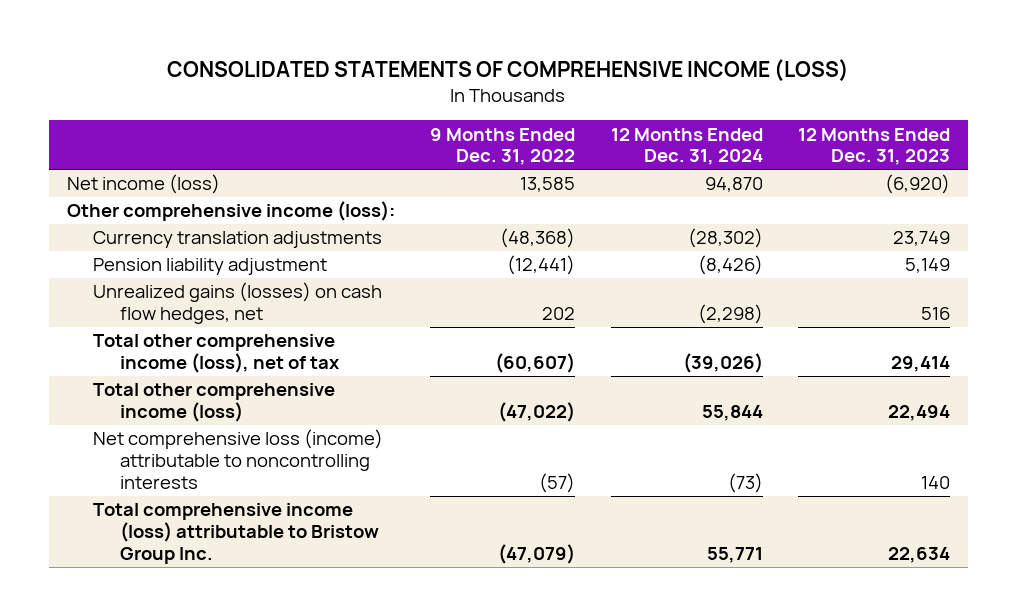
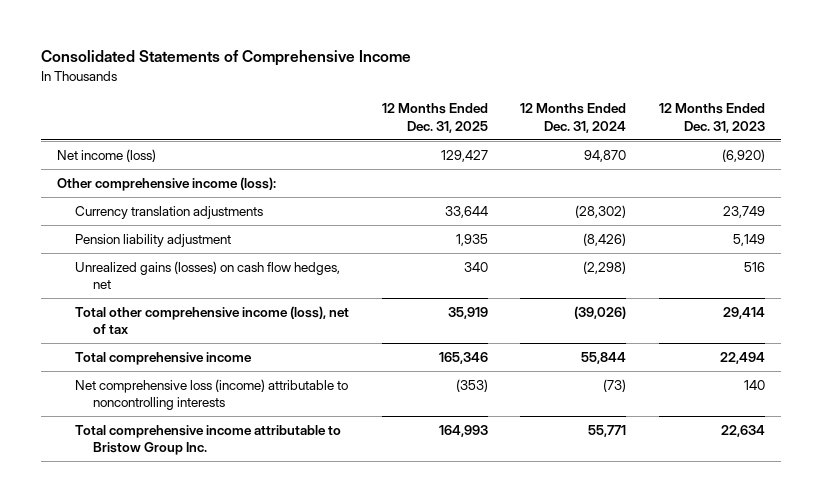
- CONSOLIDATED STATEMENTS OF COMPREHENSIVE INCOME (LOSS)
+ Consolidated Statements of Comprehensive Income
- | 9 Months Ended Dec. 31, 2022 | 12 Months Ended Dec. 31, 2024 | 12 Months Ended Dec. 31, 2023
+ | 12 Months Ended Dec. 31, 2025 | 12 Months Ended Dec. 31, 2024 | 12 Months Ended Dec. 31, 2023
- Total other comprehensive income (loss) | (47,022) | 55,844 | 22,494
+ Total comprehensive income | 165,346 | 55,844 | 22,494
- Total comprehensive income (loss) attributable to Bristow Group Inc. | (47,079) | 55,771 | 22,634
+ Total comprehensive income attributable to Bristow Group Inc. | 164,993 | 55,771 | 22,634

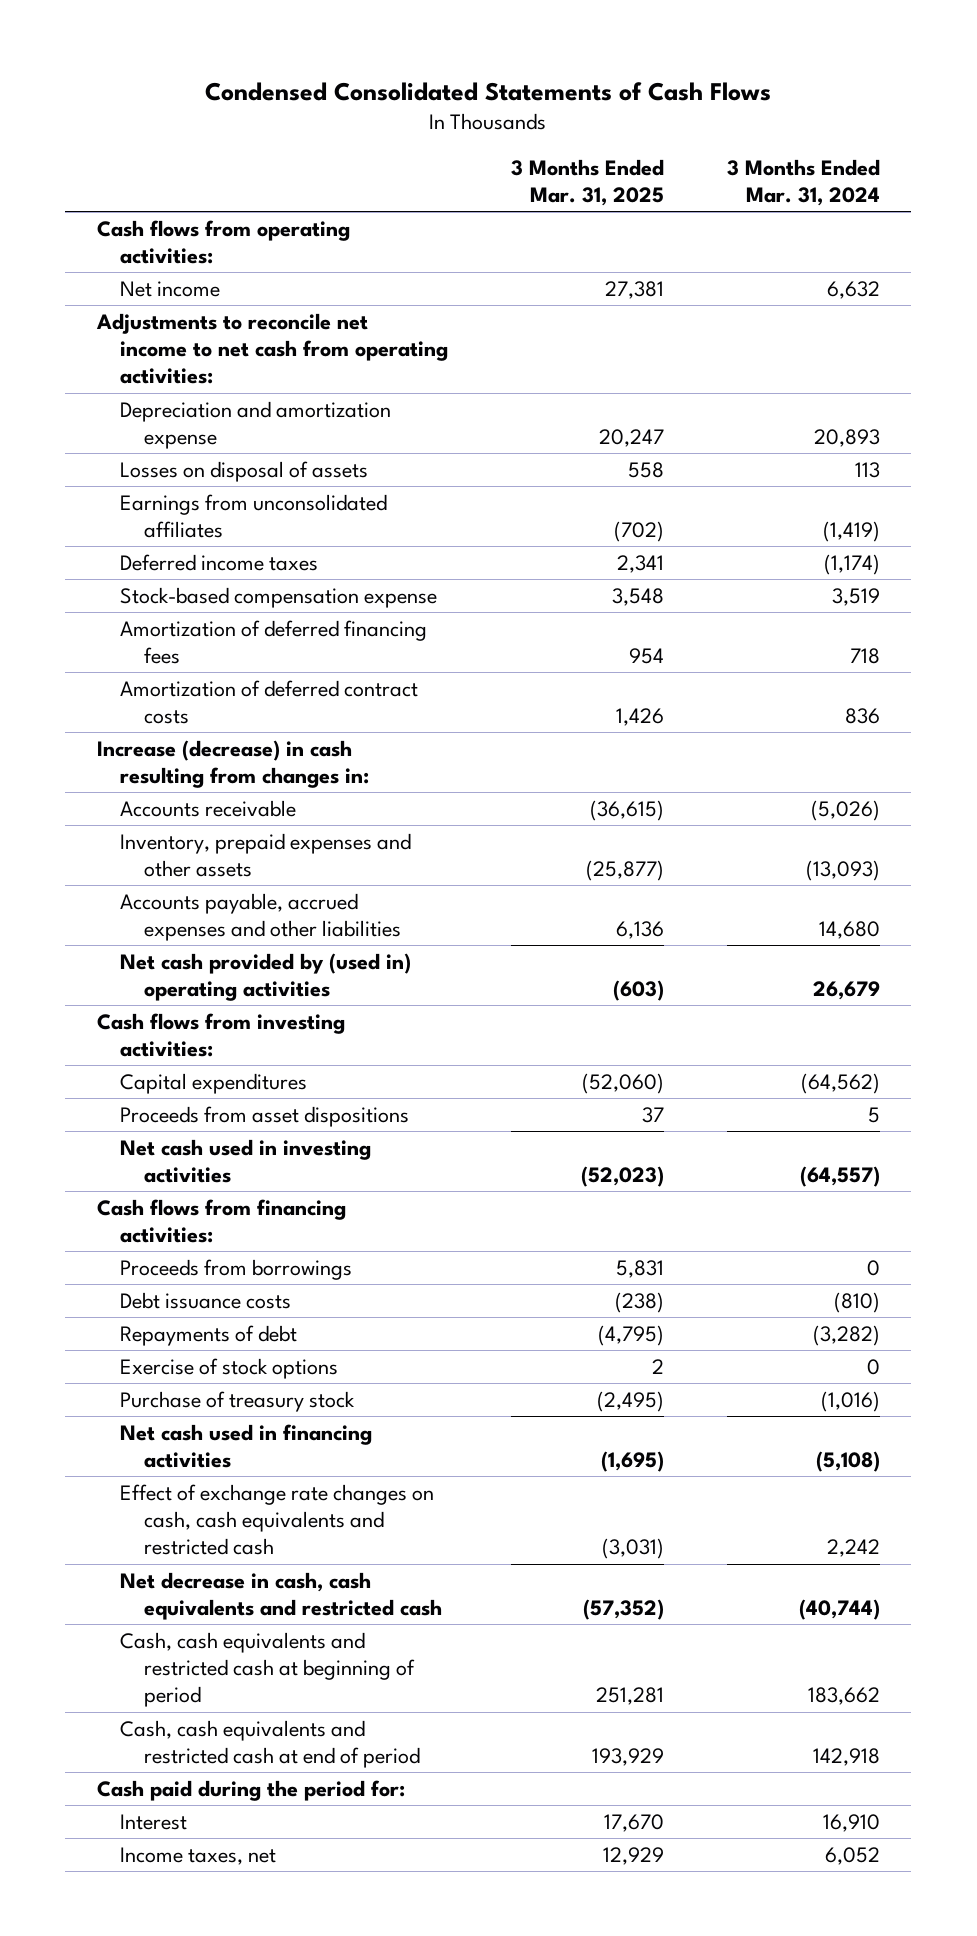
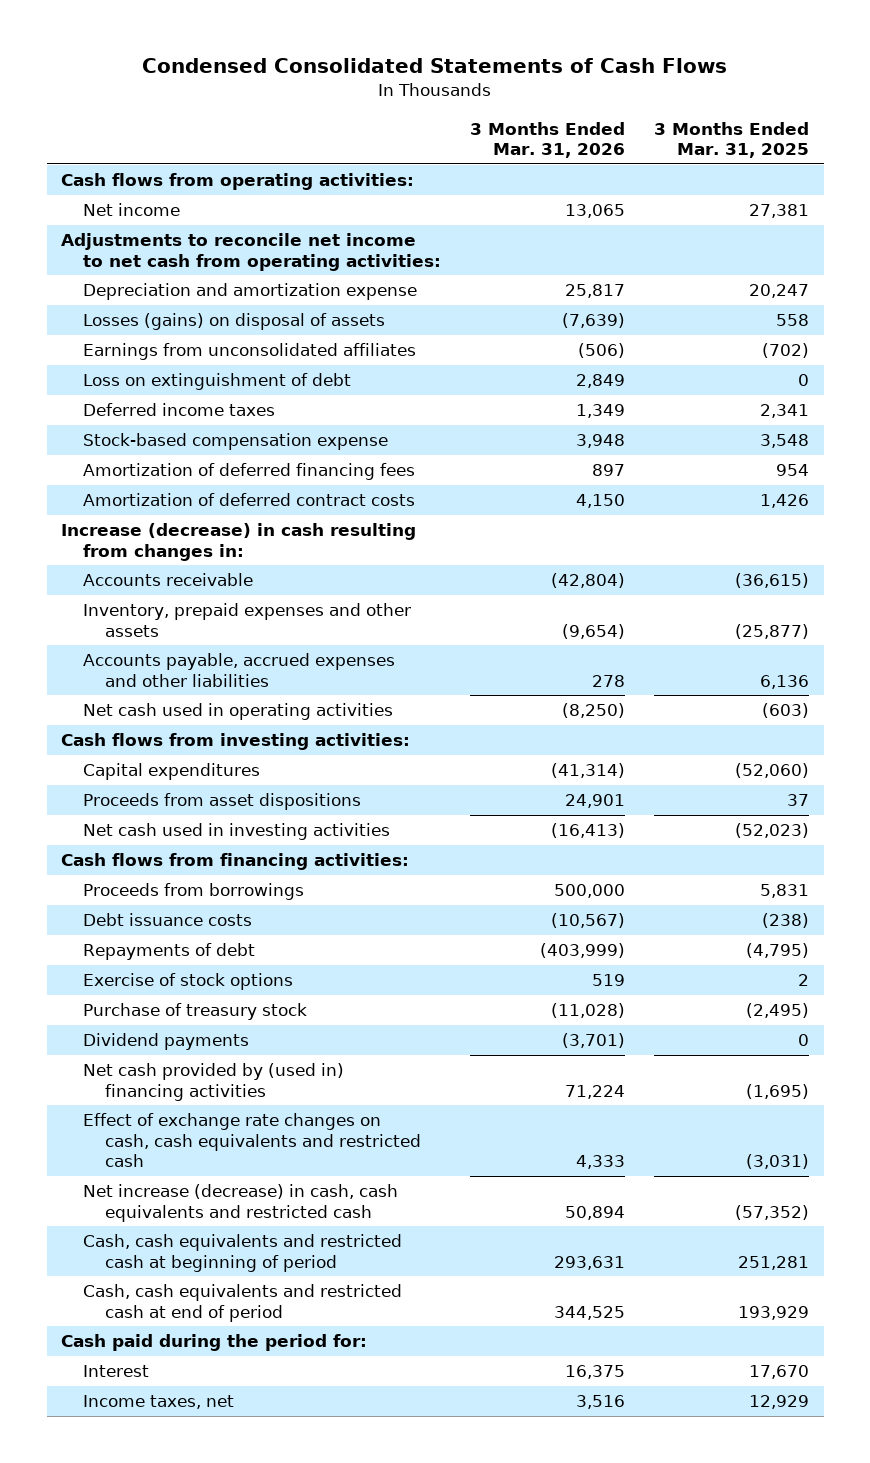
- | 3 Months Ended Mar. 31, 2025 | 3 Months Ended Mar. 31, 2024
+ | 3 Months Ended Mar. 31, 2026 | 3 Months Ended Mar. 31, 2025
- Losses on disposal of assets | 558 | 113
+ Losses (gains) on disposal of assets | (7,639) | 558
+ Loss on extinguishment of debt | 2,849 | 0
- Net cash provided by (used in) operating activities | (603) | 26,679
+ Net cash used in operating activities | (8,250) | (603)
- Net cash used in financing activities | (1,695) | (5,108)
+ Dividend payments | (3,701) | 0
+ Net cash provided by (used in) financing activities | 71,224 | (1,695)
- Net decrease in cash, cash equivalents and restricted cash | (57,352) | (40,744)
+ Net increase (decrease) in cash, cash equivalents and restricted cash | 50,894 | (57,352)

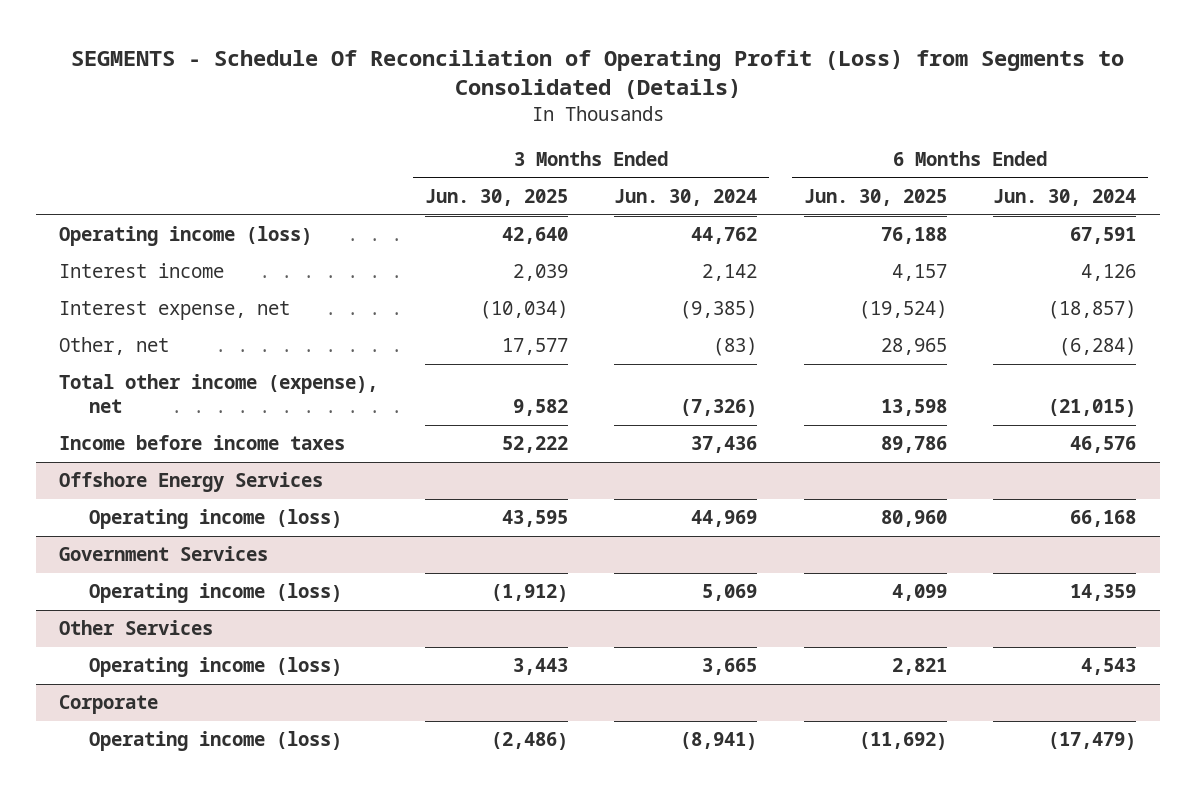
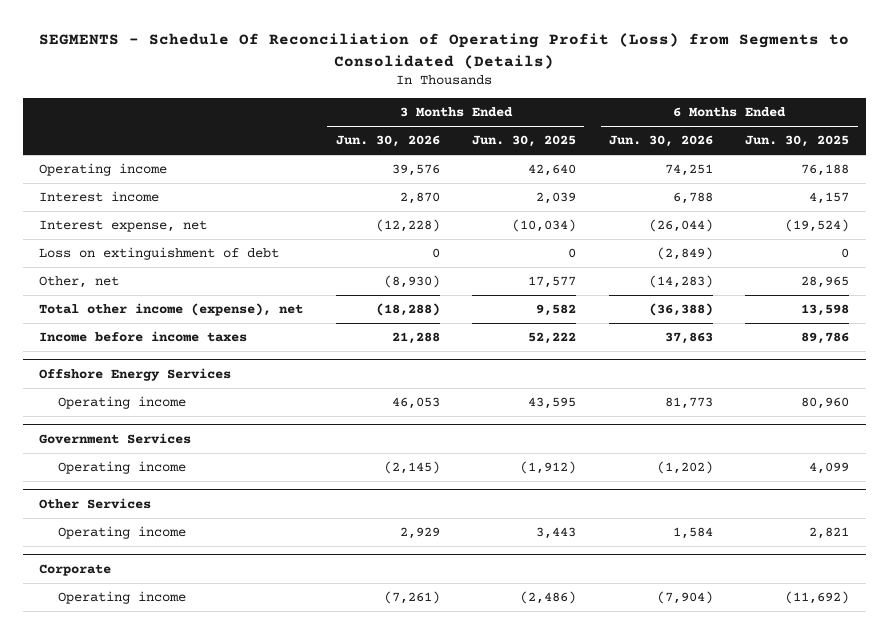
- | 3 Months Ended Jun. 30, 2025 | 3 Months Ended Jun. 30, 2024 | 6 Months Ended Jun. 30, 2025 | 6 Months Ended Jun. 30, 2024
+ | 3 Months Ended Jun. 30, 2026 | 3 Months Ended Jun. 30, 2025 | 6 Months Ended Jun. 30, 2026 | 6 Months Ended Jun. 30, 2025
- Operating income (loss) | 42,640 | 44,762 | 76,188 | 67,591
+ Operating income | 39,576 | 42,640 | 74,251 | 76,188
+ Loss on extinguishment of debt | 0 | 0 | (2,849) | 0
@ Offshore Energy Services
- Operating income (loss) | 43,595 | 44,969 | 80,960 | 66,168
+ Operating income | 46,053 | 43,595 | 81,773 | 80,960
@ Government Services
- Operating income (loss) | (1,912) | 5,069 | 4,099 | 14,359
+ Operating income | (2,145) | (1,912) | (1,202) | 4,099
@ Other Services
- Operating income (loss) | 3,443 | 3,665 | 2,821 | 4,543
+ Operating income | 2,929 | 3,443 | 1,584 | 2,821
@ Corporate
- Operating income (loss) | (2,486) | (8,941) | (11,692) | (17,479)
+ Operating income | (7,261) | (2,486) | (7,904) | (11,692)

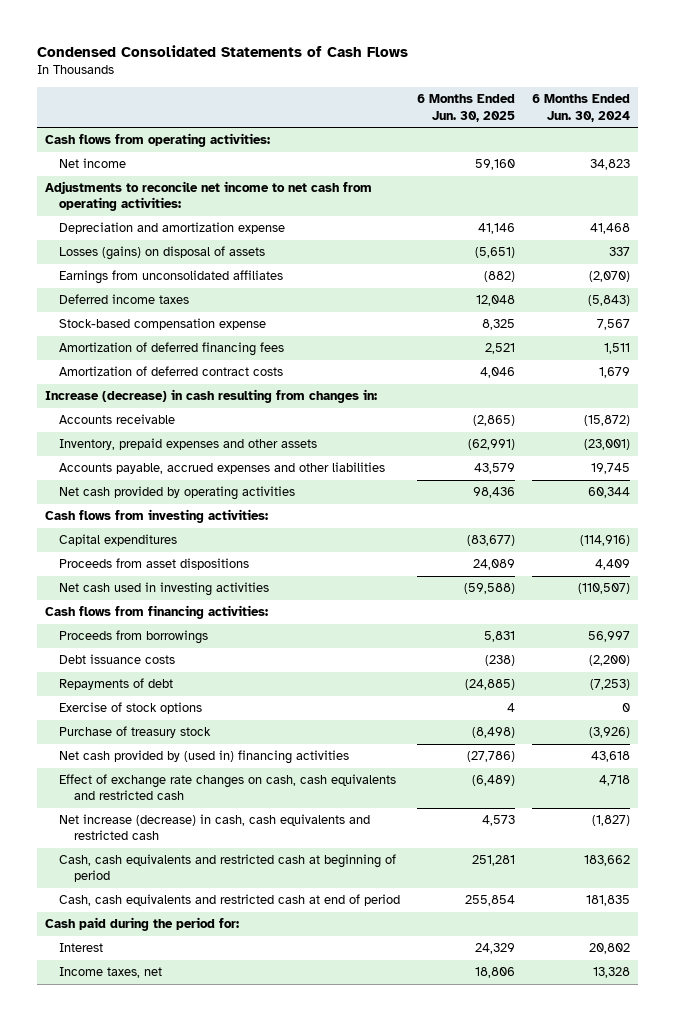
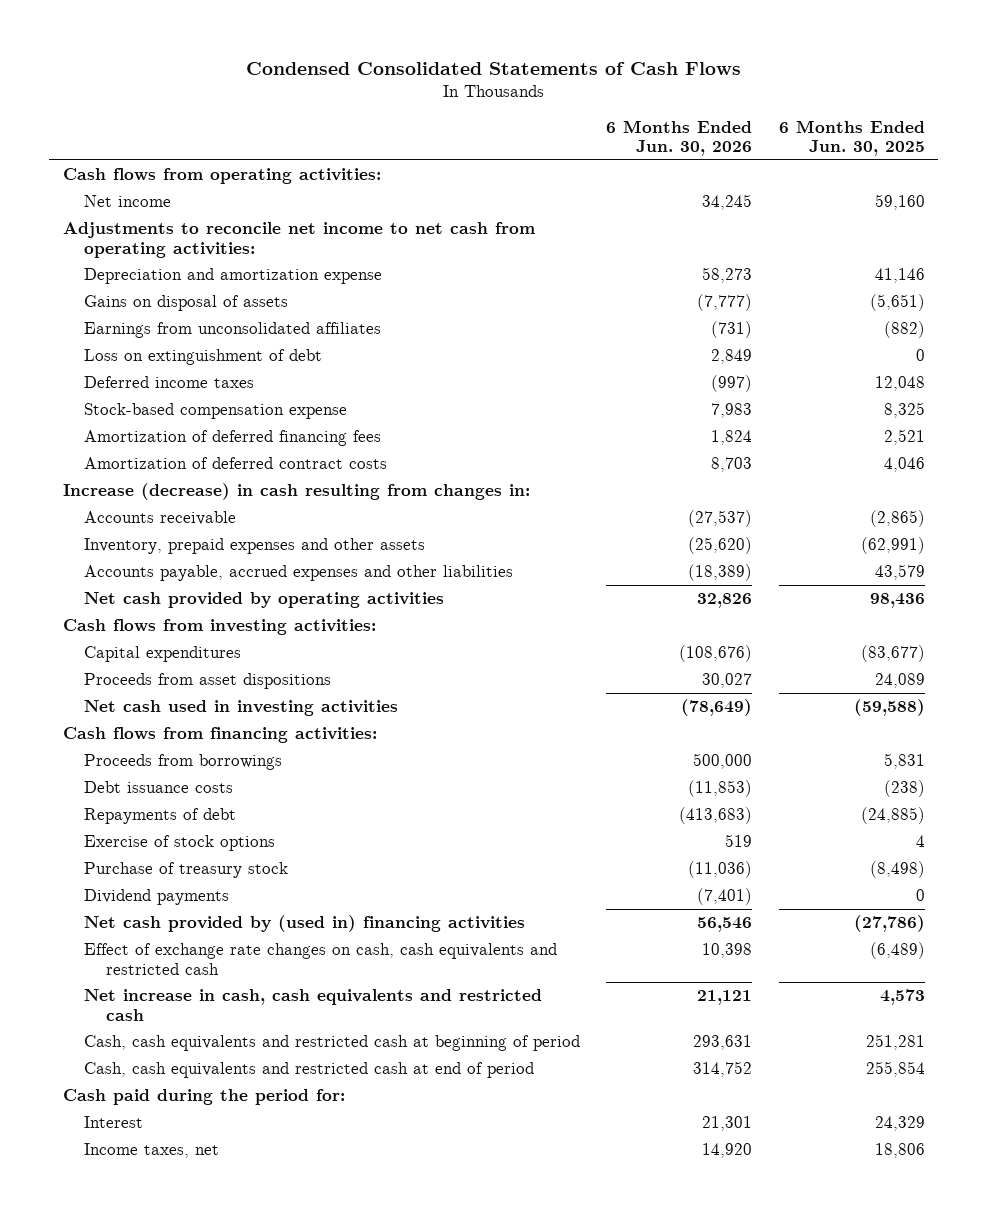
- | 6 Months Ended Jun. 30, 2025 | 6 Months Ended Jun. 30, 2024
+ | 6 Months Ended Jun. 30, 2026 | 6 Months Ended Jun. 30, 2025
- Losses (gains) on disposal of assets | (5,651) | 337
+ Gains on disposal of assets | (7,777) | (5,651)
+ Loss on extinguishment of debt | 2,849 | 0
+ Dividend payments | (7,401) | 0
- Net increase (decrease) in cash, cash equivalents and restricted cash | 4,573 | (1,827)
+ Net increase in cash, cash equivalents and restricted cash | 21,121 | 4,573

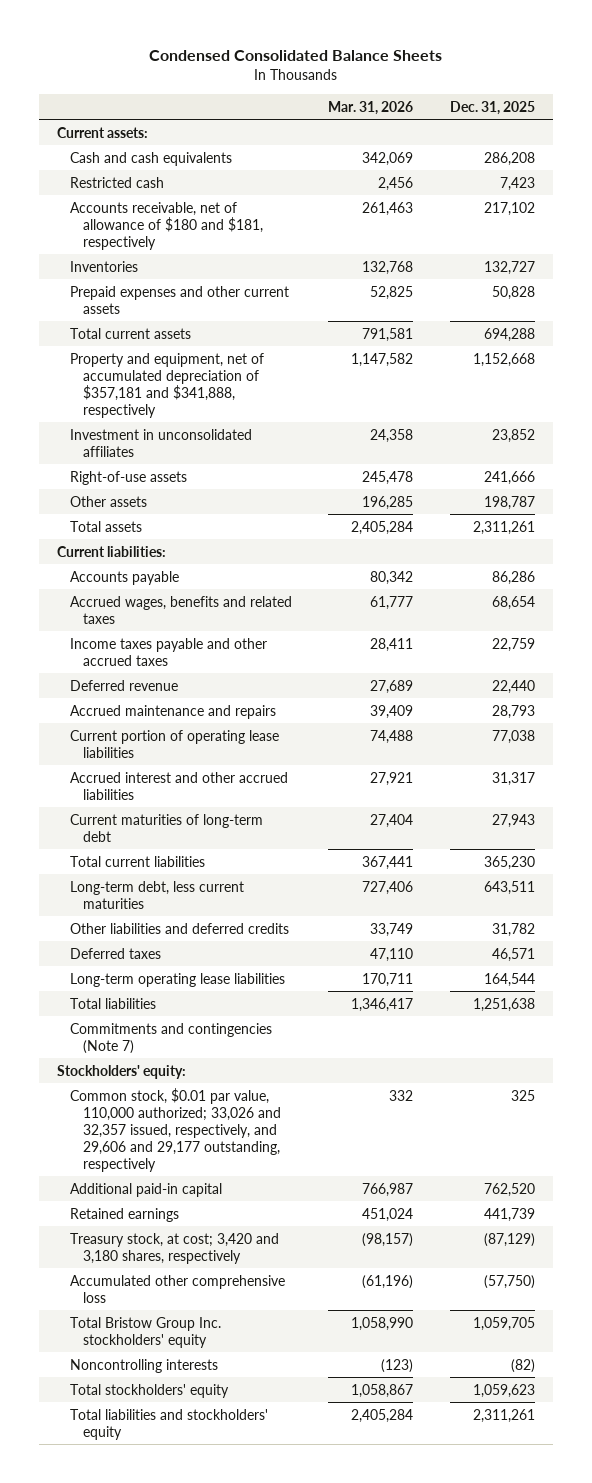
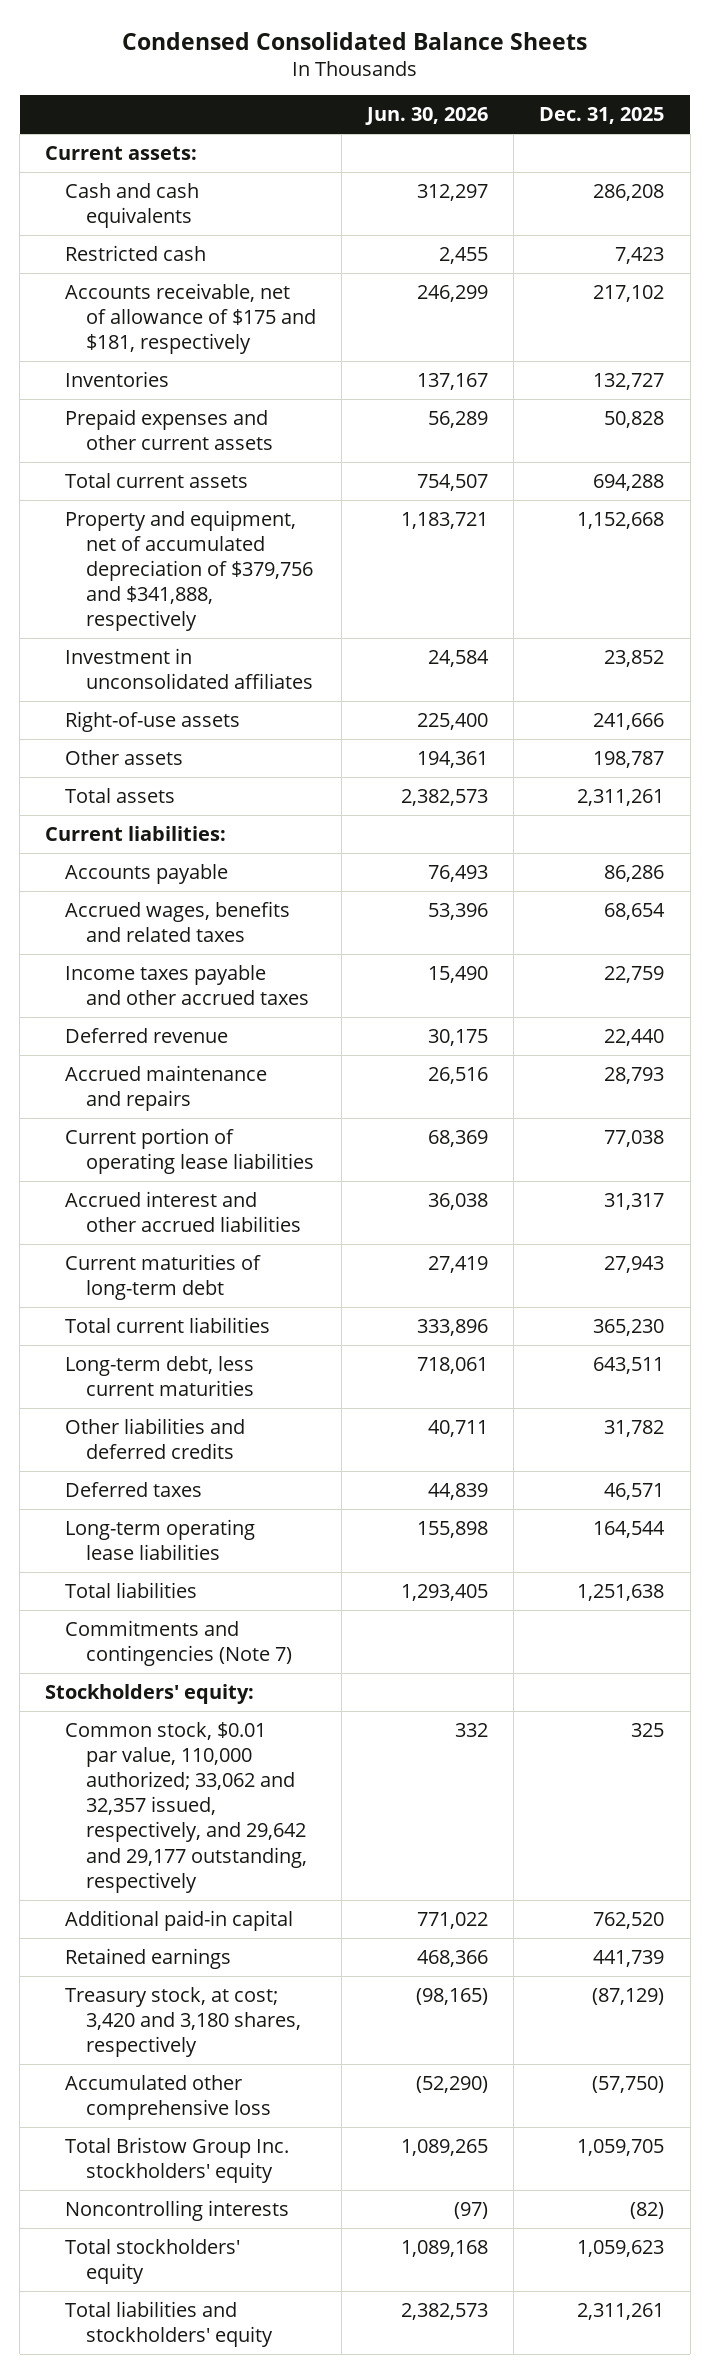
- | Mar. 31, 2026 | Dec. 31, 2025
+ | Jun. 30, 2026 | Dec. 31, 2025
- Accounts receivable, net of allowance of $180 and $181, respectively | 261,463 | 217,102
+ Accounts receivable, net of allowance of $175 and $181, respectively | 246,299 | 217,102
- Property and equipment, net of accumulated depreciation of $357,181 and $341,888, respectively | 1,147,582 | 1,152,668
+ Property and equipment, net of accumulated depreciation of $379,756 and $341,888, respectively | 1,183,721 | 1,152,668
- Common stock, $0.01 par value, 110,000 authorized; 33,026 and 32,357 issued, respectively, and 29,606 and 29,177 outstanding, respectively | 332 | 325
+ Common stock, $0.01 par value, 110,000 authorized; 33,062 and 32,357 issued, respectively, and 29,642 and 29,177 outstanding, respectively | 332 | 325

